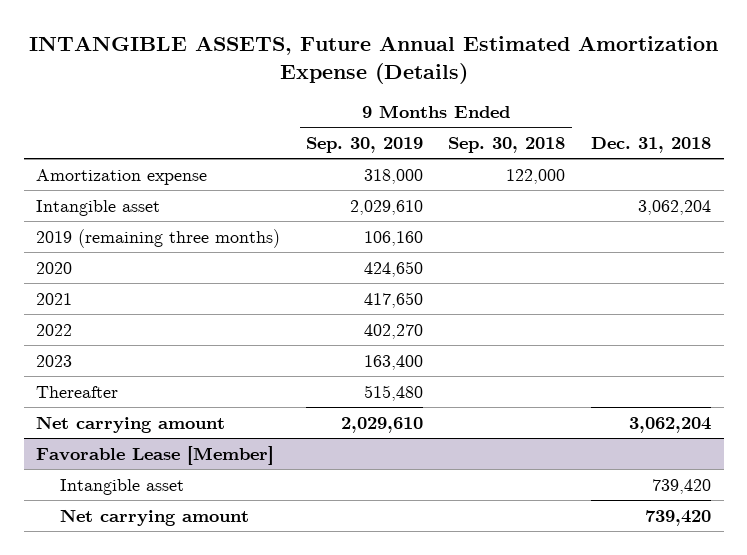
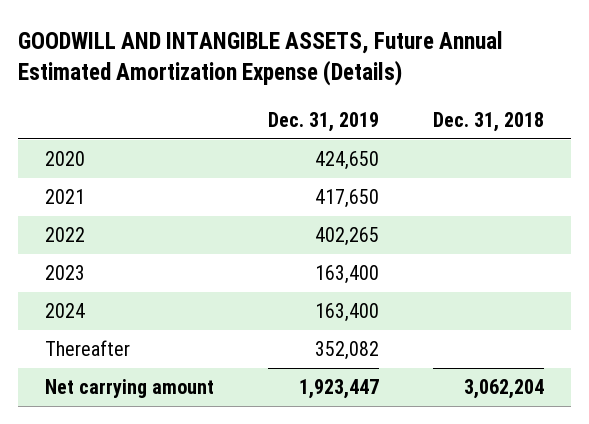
- INTANGIBLE ASSETS, Future Annual Estimated Amortization Expense (Details)
+ GOODWILL AND INTANGIBLE ASSETS, Future Annual Estimated Amortization Expense (Details)
- | 9 Months Ended Sep. 30, 2019 | 9 Months Ended Sep. 30, 2018 | Dec. 31, 2018
+ | Dec. 31, 2019 | Dec. 31, 2018
- Amortization expense | 318,000 | 122,000 |
- Intangible asset | 2,029,610 | | 3,062,204
- 2019 (remaining three months) | 106,160 | |
+ 2024 | 163,400 |
- Favorable Lease [Member]
- Intangible asset | | | 739,420
- Net carrying amount | | | 739,420

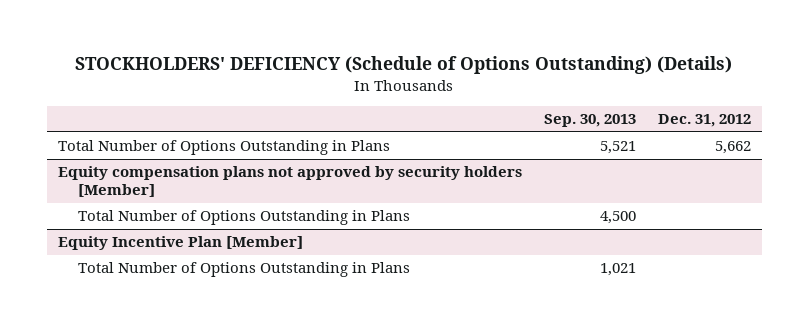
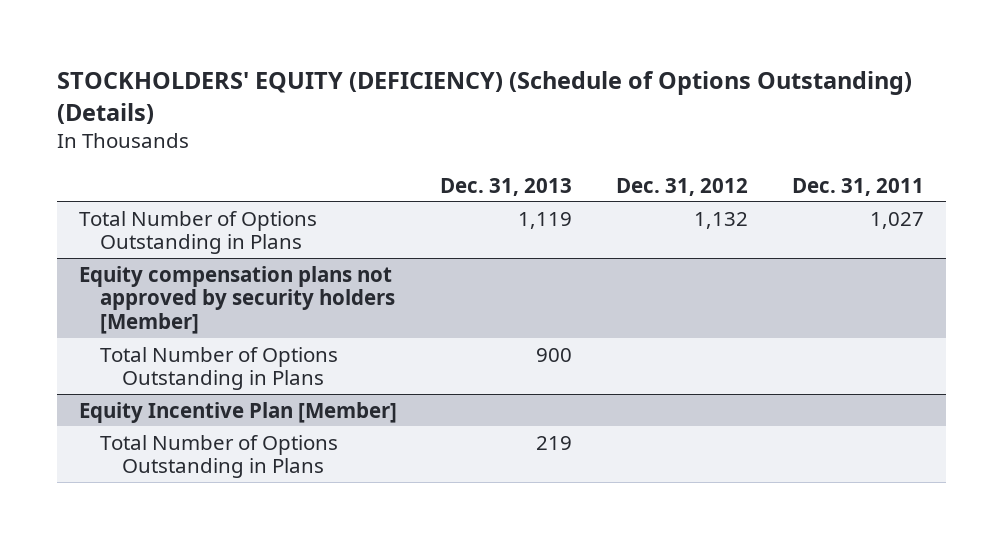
- STOCKHOLDERS' DEFICIENCY (Schedule of Options Outstanding) (Details)
+ STOCKHOLDERS' EQUITY (DEFICIENCY) (Schedule of Options Outstanding) (Details)
- | Sep. 30, 2013 | Dec. 31, 2012
+ | Dec. 31, 2013 | Dec. 31, 2012 | Dec. 31, 2011
- Total Number of Options Outstanding in Plans | 5,521 | 5,662
+ Total Number of Options Outstanding in Plans | 1,119 | 1,132 | 1,027

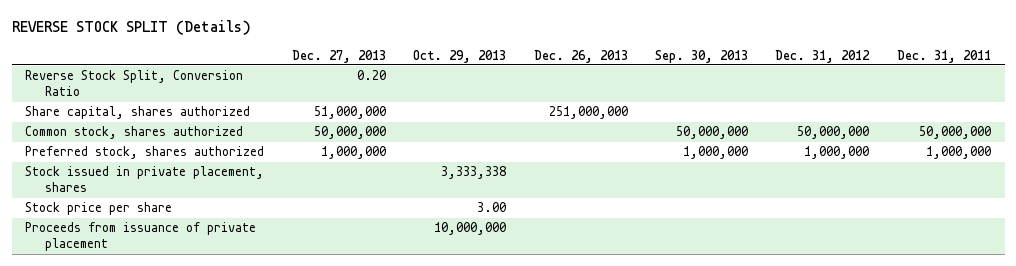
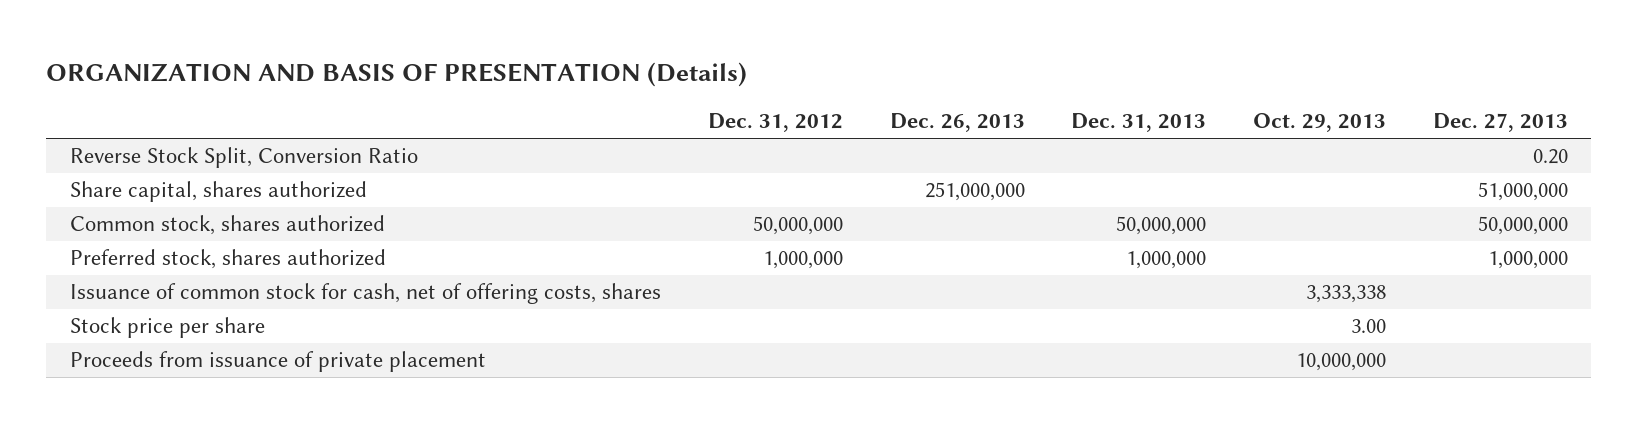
- REVERSE STOCK SPLIT (Details)
+ ORGANIZATION AND BASIS OF PRESENTATION (Details)
- | Dec. 27, 2013 | Oct. 29, 2013 | Dec. 26, 2013 | Sep. 30, 2013 | Dec. 31, 2012 | Dec. 31, 2011
+ | Dec. 31, 2012 | Dec. 26, 2013 | Dec. 31, 2013 | Oct. 29, 2013 | Dec. 27, 2013
- Stock issued in private placement, shares | | 3,333,338 | | | |
+ Issuance of common stock for cash, net of offering costs, shares | | | | 3,333,338 |

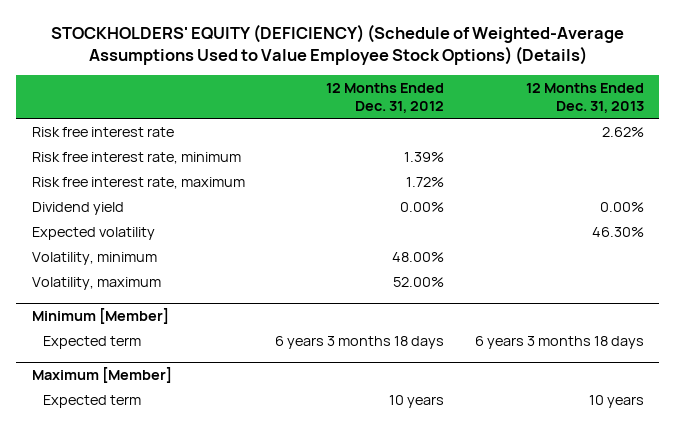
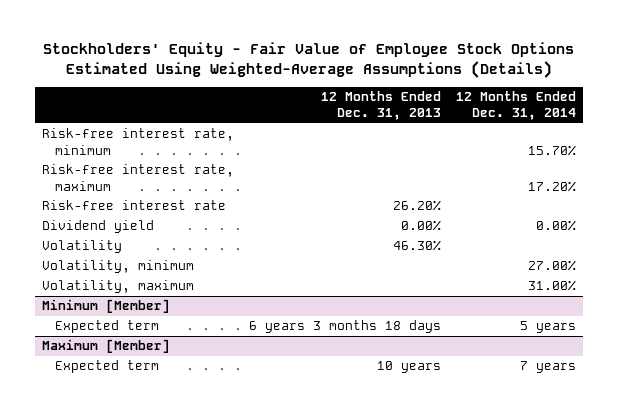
- STOCKHOLDERS' EQUITY (DEFICIENCY) (Schedule of Weighted-Average Assumptions Used to Value Employee Stock Options) (Details)
+ Stockholders' Equity - Fair Value of Employee Stock Options Estimated Using Weighted-Average Assumptions (Details)
- | 12 Months Ended Dec. 31, 2012 | 12 Months Ended Dec. 31, 2013
+ | 12 Months Ended Dec. 31, 2013 | 12 Months Ended Dec. 31, 2014
- Risk free interest rate | | 2.62%
- Risk free interest rate, minimum | 1.39% |
- Risk free interest rate, maximum | 1.72% |
+ Risk-free interest rate, minimum | | 15.70%
+ Risk-free interest rate, maximum | | 17.20%
+ Risk-free interest rate | 26.20% |
- Expected volatility | | 46.30%
+ Volatility | 46.30% |

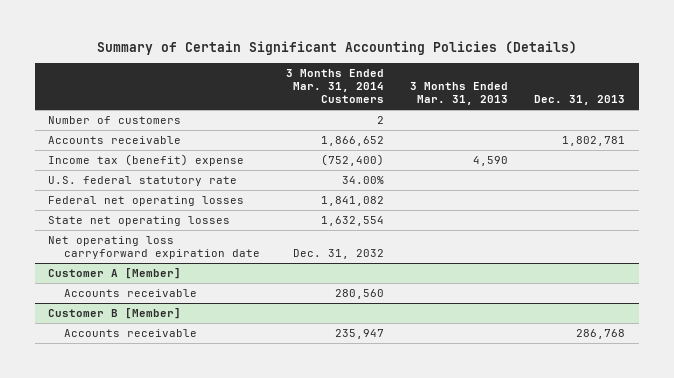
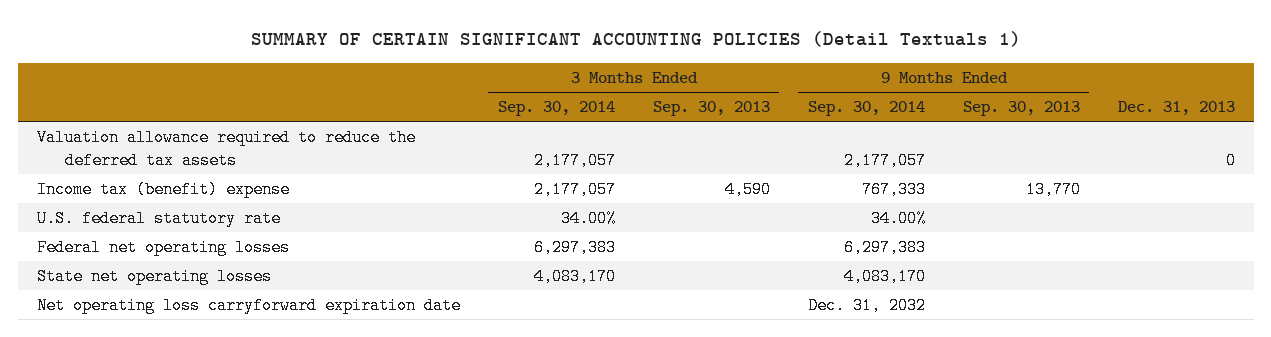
- Summary of Certain Significant Accounting Policies (Details)
+ SUMMARY OF CERTAIN SIGNIFICANT ACCOUNTING POLICIES (Detail Textuals 1)
- | 3 Months Ended Mar. 31, 2014 Customers | 3 Months Ended Mar. 31, 2013 | Dec. 31, 2013
+ | 3 Months Ended Sep. 30, 2014 | 3 Months Ended Sep. 30, 2013 | 9 Months Ended Sep. 30, 2014 | 9 Months Ended Sep. 30, 2013 | Dec. 31, 2013
- Number of customers | 2 | |
- Accounts receivable | 1,866,652 | | 1,802,781
+ Valuation allowance required to reduce the deferred tax assets | 2,177,057 | | 2,177,057 | | 0
- Customer A [Member]
- Accounts receivable | 280,560 | |
- Customer B [Member]
- Accounts receivable | 235,947 | | 286,768

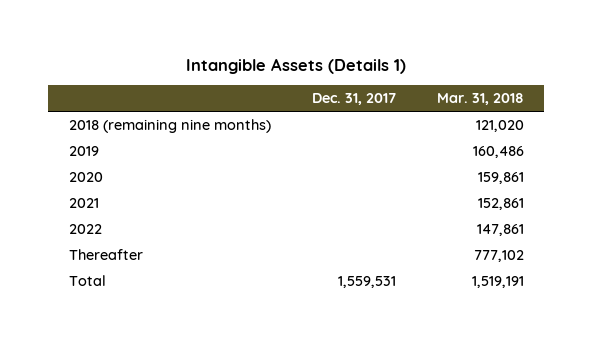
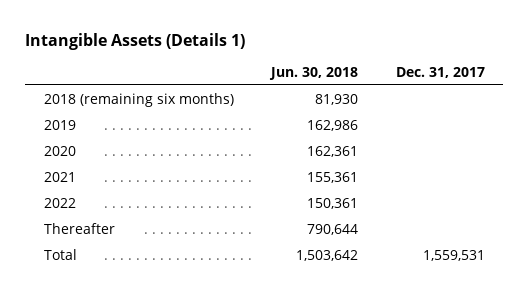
- | Dec. 31, 2017 | Mar. 31, 2018
+ | Jun. 30, 2018 | Dec. 31, 2017
- 2018 (remaining nine months) | | 121,020
+ 2018 (remaining six months) | 81,930 |

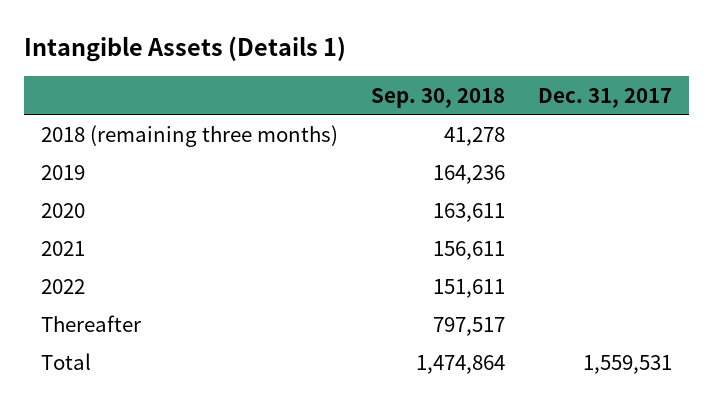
- | Jun. 30, 2018 | Dec. 31, 2017
+ | Sep. 30, 2018 | Dec. 31, 2017
- 2018 (remaining six months) | 81,930 |
+ 2018 (remaining three months) | 41,278 |

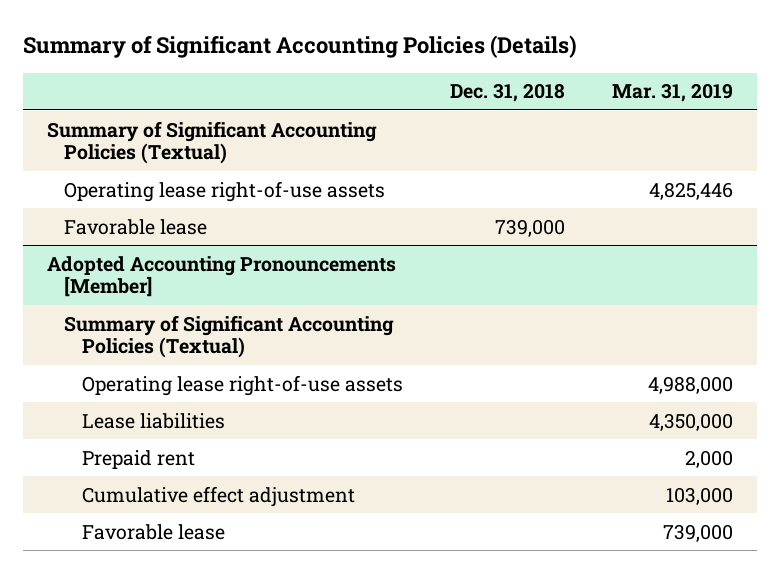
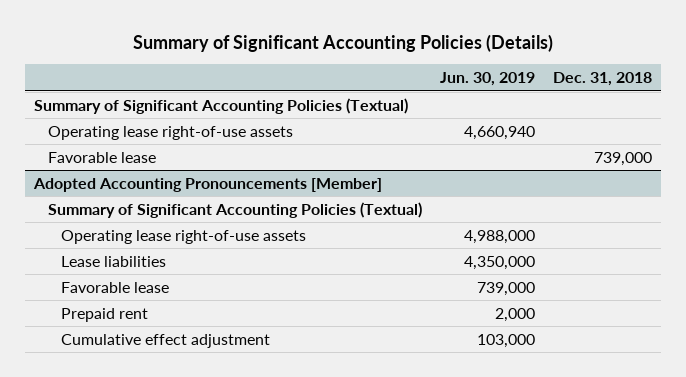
- | Dec. 31, 2018 | Mar. 31, 2019
+ | Jun. 30, 2019 | Dec. 31, 2018
@ Adopted Accounting Pronouncements [Member]
moved up: Favorable lease | 739,000 |

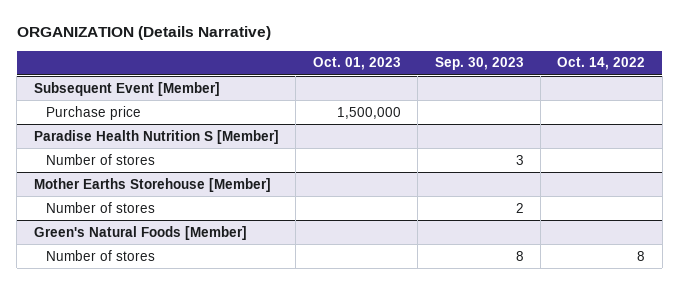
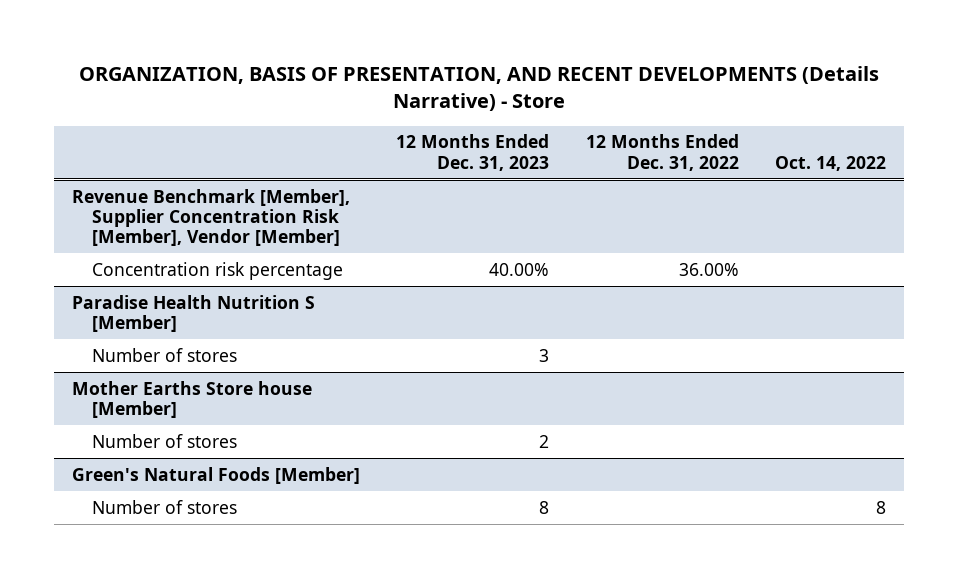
- ORGANIZATION (Details Narrative)
+ ORGANIZATION, BASIS OF PRESENTATION, AND RECENT DEVELOPMENTS (Details Narrative) - Store
- | Oct. 01, 2023 | Sep. 30, 2023 | Oct. 14, 2022
+ | 12 Months Ended Dec. 31, 2023 | 12 Months Ended Dec. 31, 2022 | Oct. 14, 2022
- Subsequent Event [Member]
- Purchase price | 1,500,000 | |
+ Revenue Benchmark [Member], Supplier Concentration Risk [Member], Vendor [Member]
+ Concentration risk percentage | 40.00% | 36.00% |
- Mother Earths Storehouse [Member]
+ Mother Earths Store house [Member]

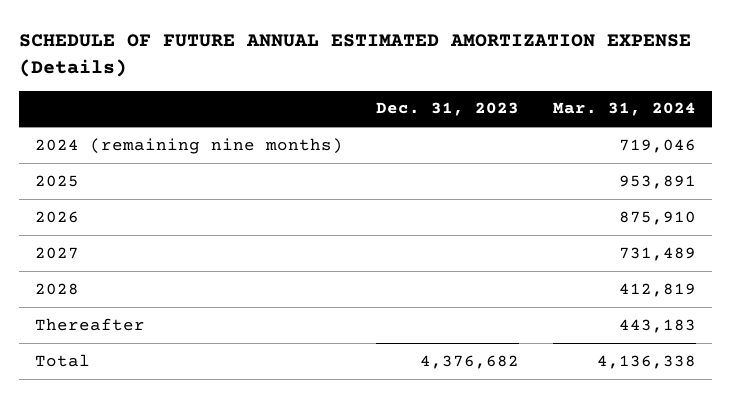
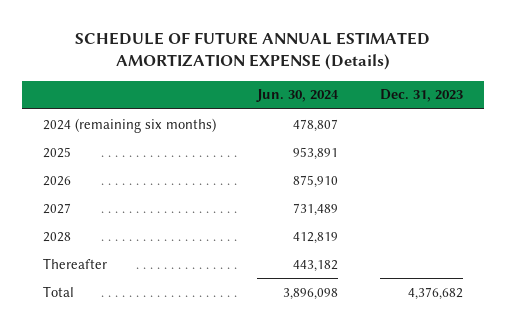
- | Dec. 31, 2023 | Mar. 31, 2024
+ | Jun. 30, 2024 | Dec. 31, 2023
- 2024 (remaining nine months) | | 719,046
+ 2024 (remaining six months) | 478,807 |

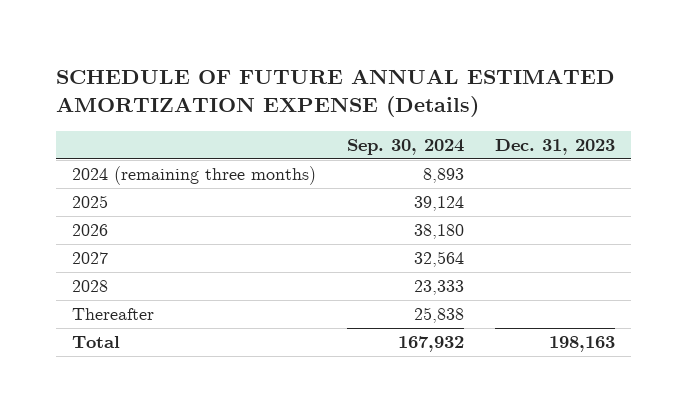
- | Jun. 30, 2024 | Dec. 31, 2023
+ | Sep. 30, 2024 | Dec. 31, 2023
- 2024 (remaining six months) | 478,807 |
+ 2024 (remaining three months) | 8,893 |
- Total | 3,896,098 | 4,376,682
+ Total | 167,932 | 198,163

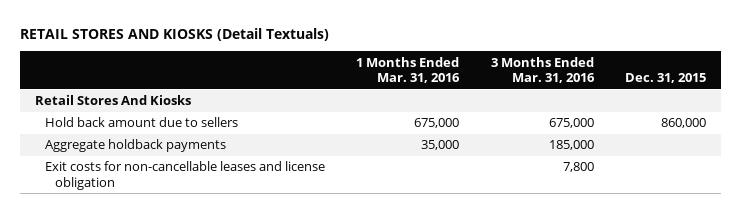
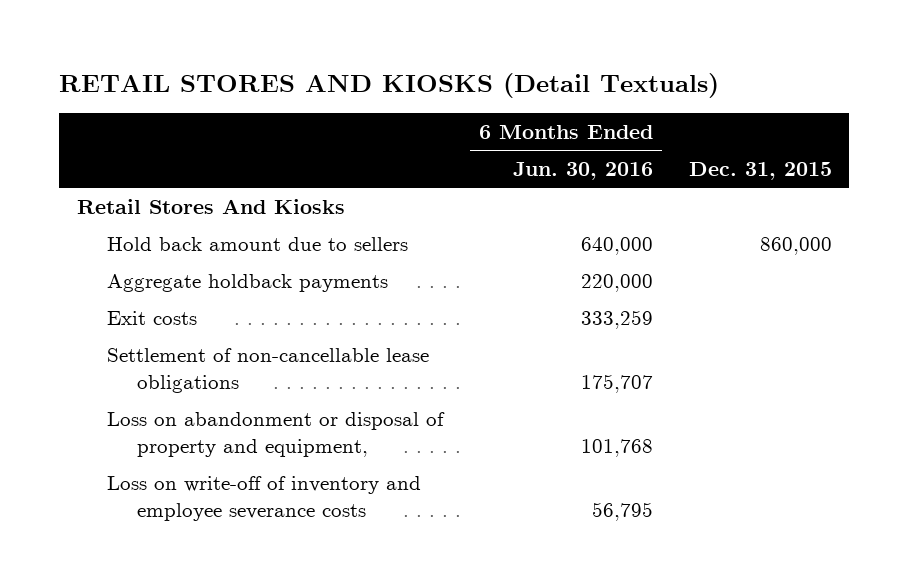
- | 1 Months Ended Mar. 31, 2016 | 3 Months Ended Mar. 31, 2016 | Dec. 31, 2015
+ | 6 Months Ended Jun. 30, 2016 | Dec. 31, 2015
- Exit costs for non-cancellable leases and license obligation | | 7,800 |
+ Exit costs | 333,259 |
+ Settlement of non-cancellable lease obligations | 175,707 |
+ Loss on abandonment or disposal of property and equipment, | 101,768 |
+ Loss on write-off of inventory and employee severance costs | 56,795 |

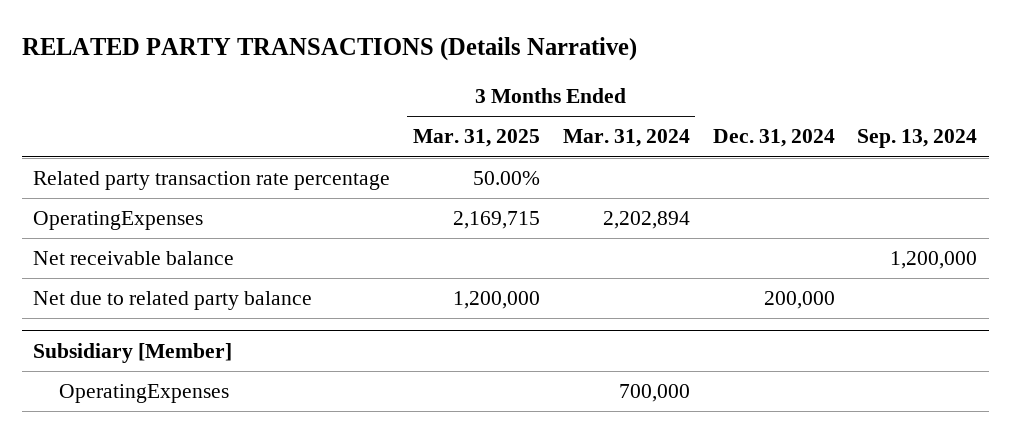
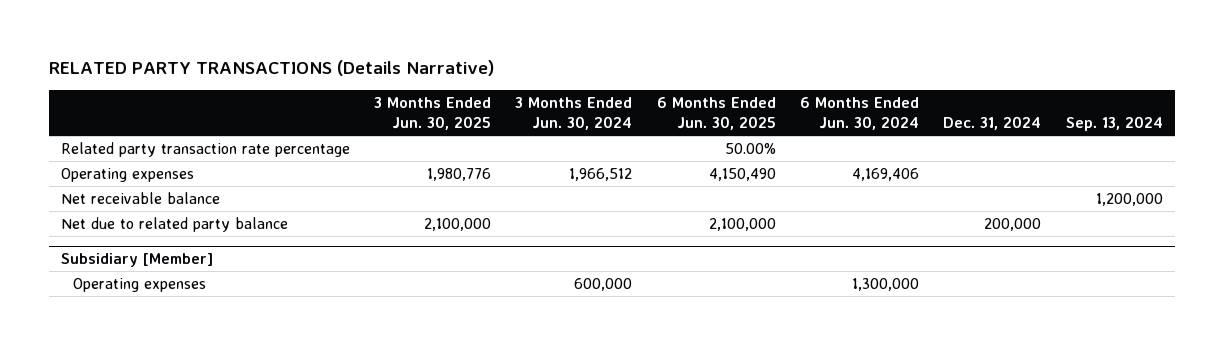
- | 3 Months Ended Mar. 31, 2025 | 3 Months Ended Mar. 31, 2024 | Dec. 31, 2024 | Sep. 13, 2024
+ | 3 Months Ended Jun. 30, 2025 | 3 Months Ended Jun. 30, 2024 | 6 Months Ended Jun. 30, 2025 | 6 Months Ended Jun. 30, 2024 | Dec. 31, 2024 | Sep. 13, 2024
- OperatingExpenses | 2,169,715 | 2,202,894 | |
+ Operating expenses | 1,980,776 | 1,966,512 | 4,150,490 | 4,169,406 | |
@ Subsidiary [Member]
- OperatingExpenses | | 700,000 | |
+ Operating expenses | | 600,000 | | 1,300,000 | |

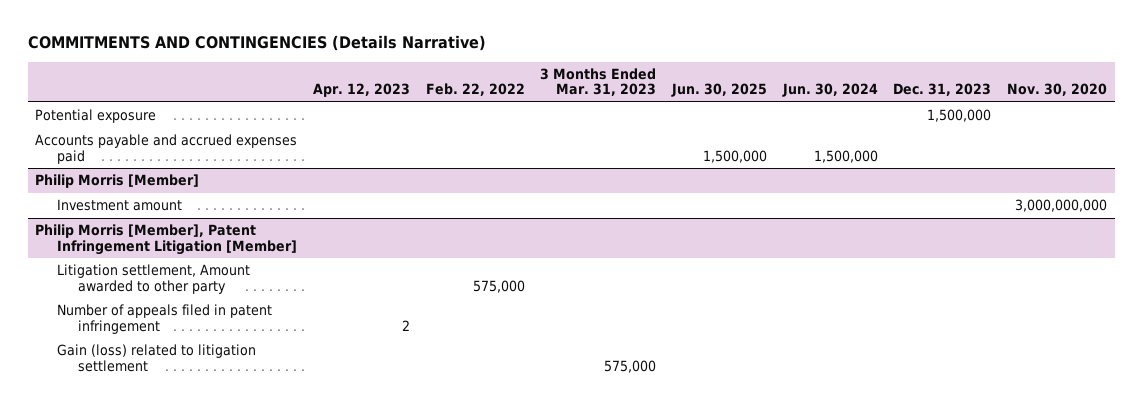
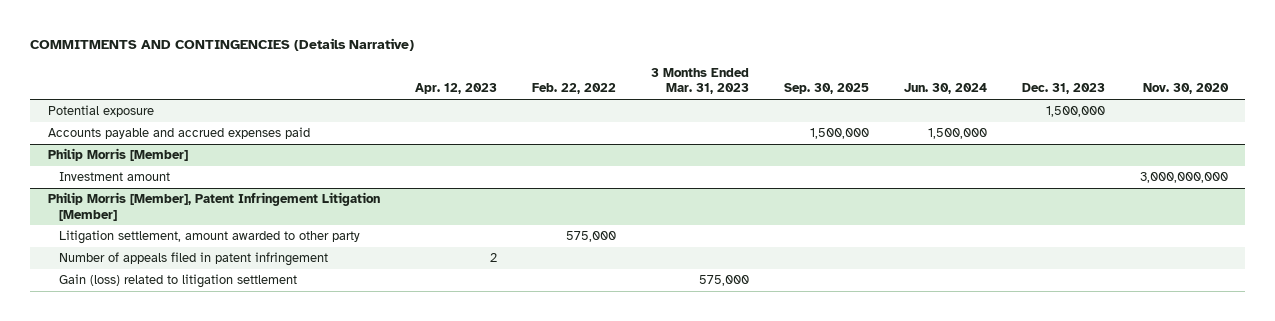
- | Apr. 12, 2023 | Feb. 22, 2022 | 3 Months Ended Mar. 31, 2023 | Jun. 30, 2025 | Jun. 30, 2024 | Dec. 31, 2023 | Nov. 30, 2020
+ | Apr. 12, 2023 | Feb. 22, 2022 | 3 Months Ended Mar. 31, 2023 | Sep. 30, 2025 | Jun. 30, 2024 | Dec. 31, 2023 | Nov. 30, 2020
@ Philip Morris [Member], Patent Infringement Litigation [Member]
- Litigation settlement, Amount awarded to other party | | 575,000 | | | | |
+ Litigation settlement, amount awarded to other party | | 575,000 | | | | |

